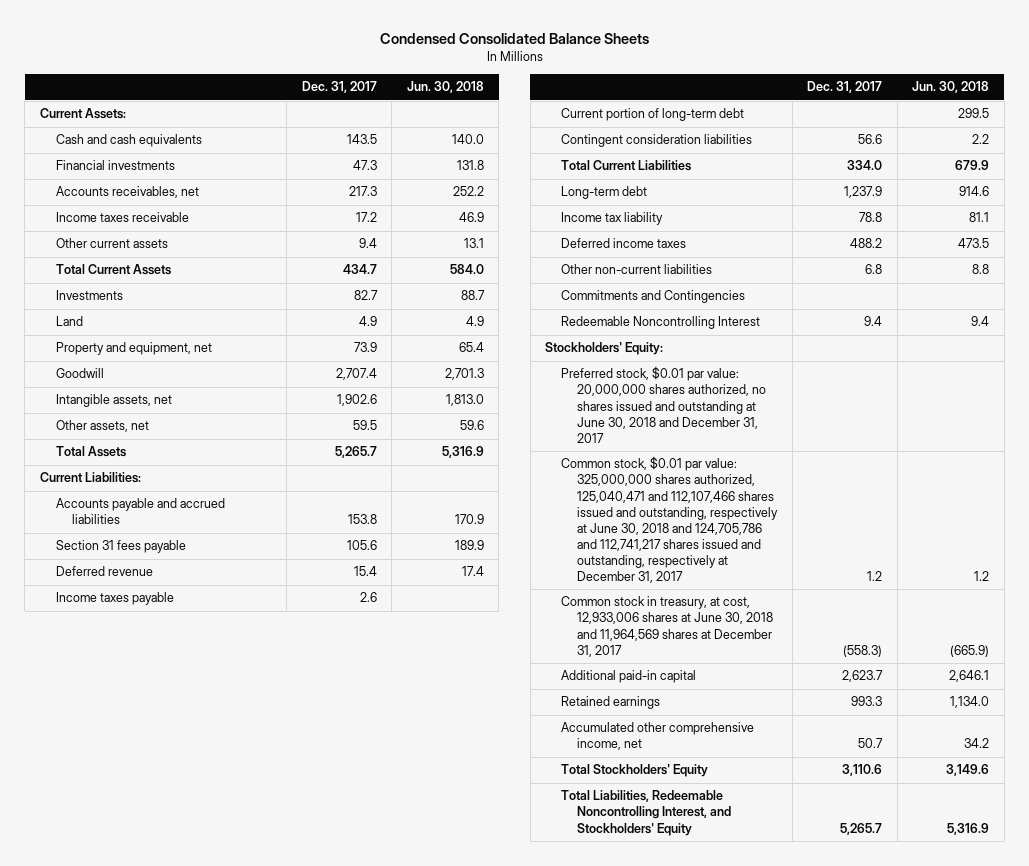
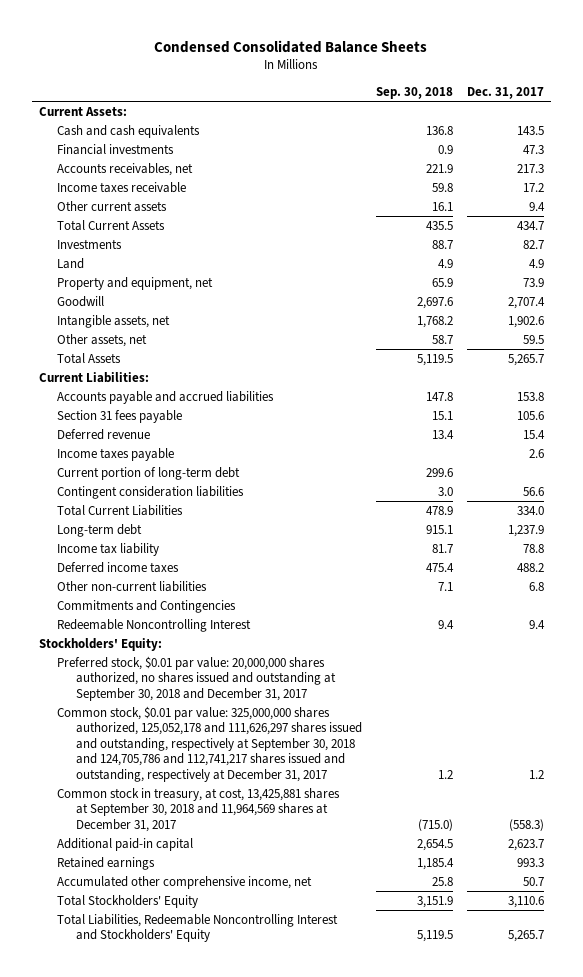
- | Dec. 31, 2017 | Jun. 30, 2018
+ | Sep. 30, 2018 | Dec. 31, 2017
- Preferred stock, $0.01 par value: 20,000,000 shares authorized, no shares issued and outstanding at June 30, 2018 and December 31, 2017
- Common stock, $0.01 par value: 325,000,000 shares authorized, 125,040,471 and 112,107,466 shares issued and outstanding, respectively at June 30, 2018 and 124,705,786 and 112,741,217 shares issued and outstanding, respectively at December 31, 2017 | 1.2 | 1.2
- Common stock in treasury, at cost, 12,933,006 shares at June 30, 2018 and 11,964,569 shares at December 31, 2017 | (558.3) | (665.9)
+ Preferred stock, $0.01 par value: 20,000,000 shares authorized, no shares issued and outstanding at September 30, 2018 and December 31, 2017
+ Common stock, $0.01 par value: 325,000,000 shares authorized, 125,052,178 and 111,626,297 shares issued and outstanding, respectively at September 30, 2018 and 124,705,786 and 112,741,217 shares issued and outstanding, respectively at December 31, 2017 | 1.2 | 1.2
+ Common stock in treasury, at cost, 13,425,881 shares at September 30, 2018 and 11,964,569 shares at December 31, 2017 | (715.0) | (558.3)
- Total Liabilities, Redeemable Noncontrolling Interest, and Stockholders' Equity | 5,265.7 | 5,316.9
+ Total Liabilities, Redeemable Noncontrolling Interest and Stockholders' Equity | 5,119.5 | 5,265.7

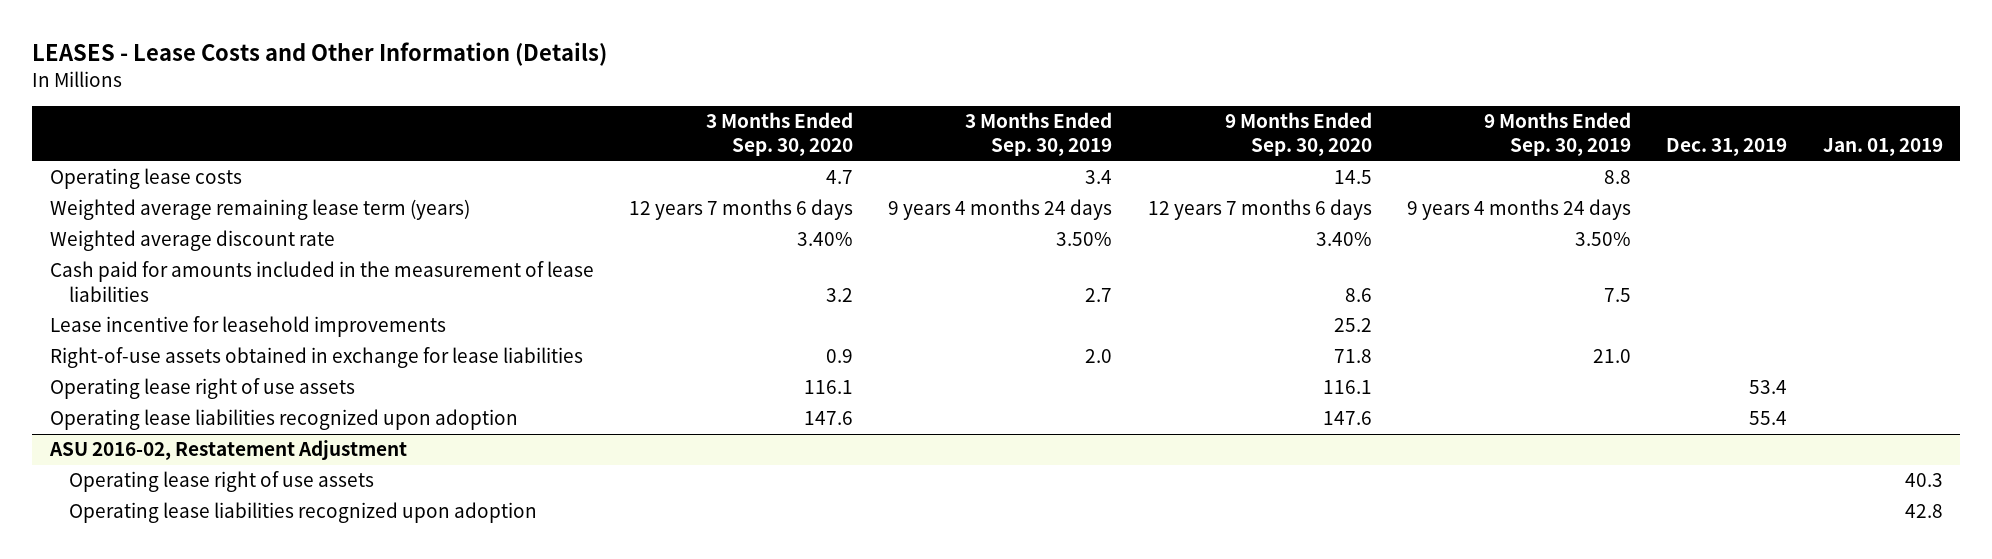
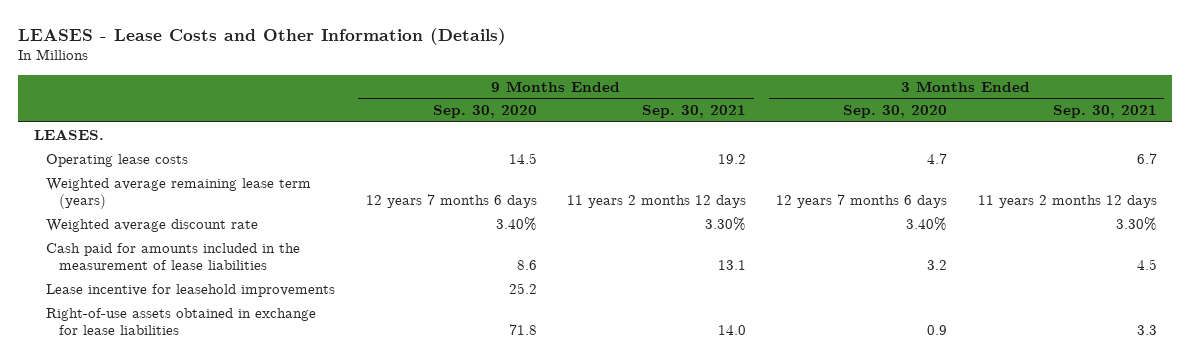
- | 3 Months Ended Sep. 30, 2020 | 3 Months Ended Sep. 30, 2019 | 9 Months Ended Sep. 30, 2020 | 9 Months Ended Sep. 30, 2019 | Dec. 31, 2019 | Jan. 01, 2019
+ | 9 Months Ended Sep. 30, 2020 | 9 Months Ended Sep. 30, 2021 | 3 Months Ended Sep. 30, 2020 | 3 Months Ended Sep. 30, 2021
+ LEASES.
- Operating lease right of use assets | 116.1 | | 116.1 | | 53.4 |
- Operating lease liabilities recognized upon adoption | 147.6 | | 147.6 | | 55.4 |
- ASU 2016-02, Restatement Adjustment
- Operating lease right of use assets | | | | | | 40.3
- Operating lease liabilities recognized upon adoption | | | | | | 42.8

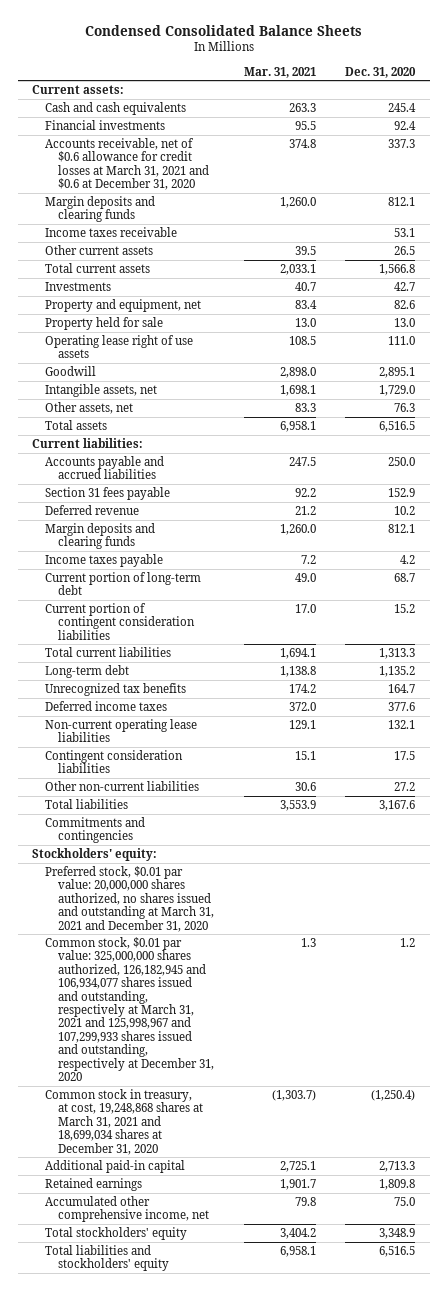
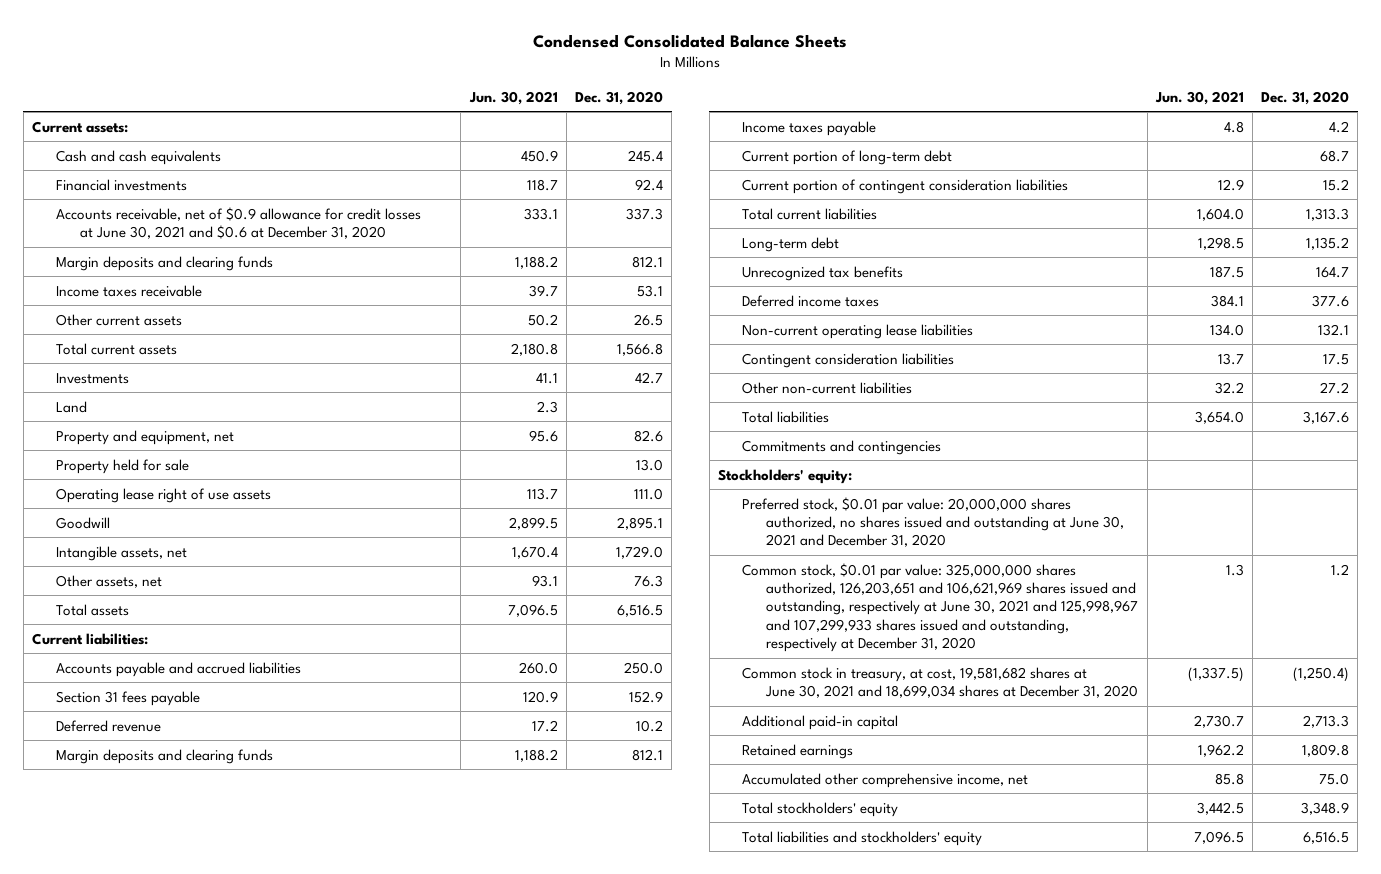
- | Mar. 31, 2021 | Dec. 31, 2020
+ | Jun. 30, 2021 | Dec. 31, 2020
- Accounts receivable, net of $0.6 allowance for credit losses at March 31, 2021 and $0.6 at December 31, 2020 | 374.8 | 337.3
+ Accounts receivable, net of $0.9 allowance for credit losses at June 30, 2021 and $0.6 at December 31, 2020 | 333.1 | 337.3
+ Land | 2.3 |
- Preferred stock, $0.01 par value: 20,000,000 shares authorized, no shares issued and outstanding at March 31, 2021 and December 31, 2020
- Common stock, $0.01 par value: 325,000,000 shares authorized, 126,182,945 and 106,934,077 shares issued and outstanding, respectively at March 31, 2021 and 125,998,967 and 107,299,933 shares issued and outstanding, respectively at December 31, 2020 | 1.3 | 1.2
- Common stock in treasury, at cost, 19,248,868 shares at March 31, 2021 and 18,699,034 shares at December 31, 2020 | (1,303.7) | (1,250.4)
+ Preferred stock, $0.01 par value: 20,000,000 shares authorized, no shares issued and outstanding at June 30, 2021 and December 31, 2020
+ Common stock, $0.01 par value: 325,000,000 shares authorized, 126,203,651 and 106,621,969 shares issued and outstanding, respectively at June 30, 2021 and 125,998,967 and 107,299,933 shares issued and outstanding, respectively at December 31, 2020 | 1.3 | 1.2
+ Common stock in treasury, at cost, 19,581,682 shares at June 30, 2021 and 18,699,034 shares at December 31, 2020 | (1,337.5) | (1,250.4)

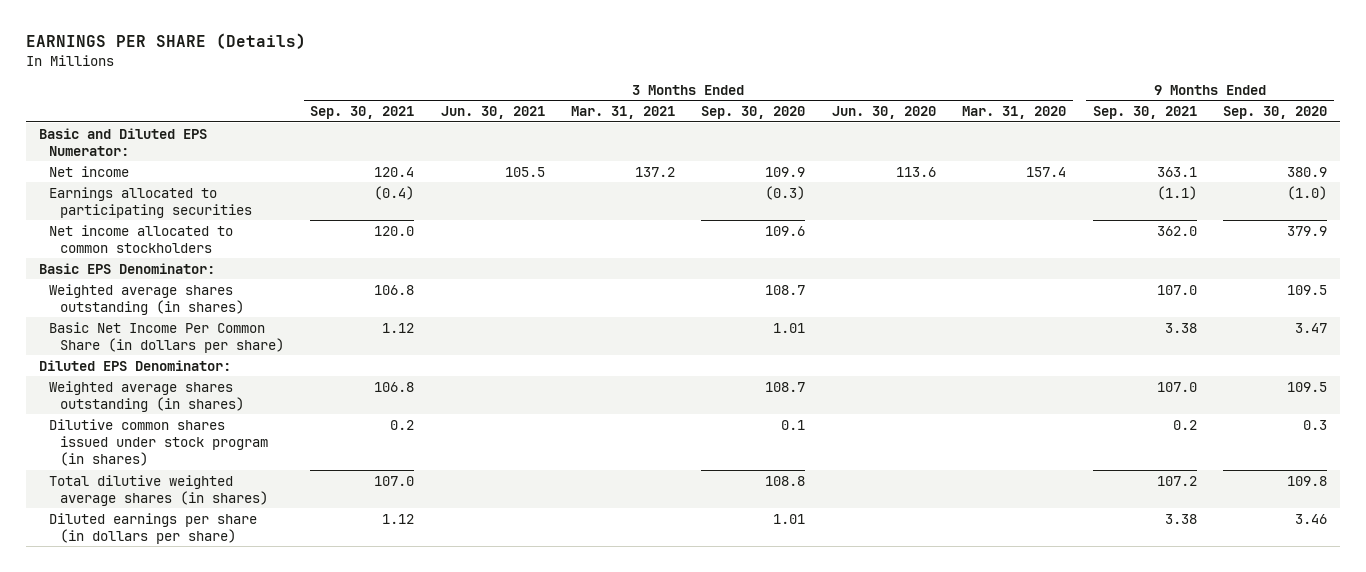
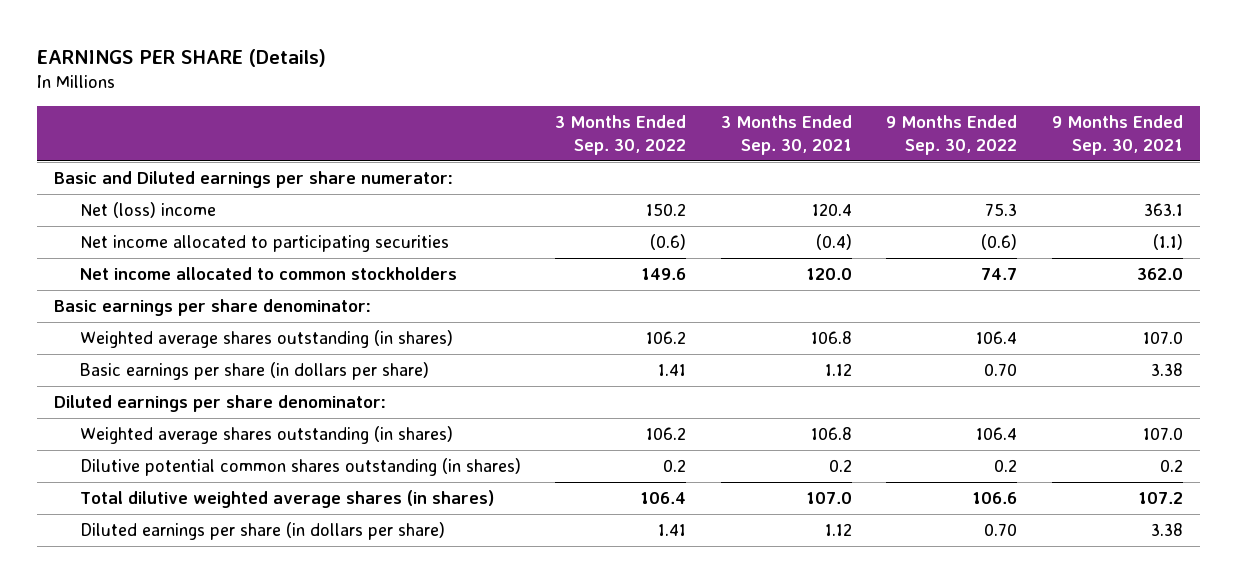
- | 3 Months Ended Sep. 30, 2021 | 3 Months Ended Jun. 30, 2021 | 3 Months Ended Mar. 31, 2021 | 3 Months Ended Sep. 30, 2020 | 3 Months Ended Jun. 30, 2020 | 3 Months Ended Mar. 31, 2020 | 9 Months Ended Sep. 30, 2021 | 9 Months Ended Sep. 30, 2020
+ | 3 Months Ended Sep. 30, 2022 | 3 Months Ended Sep. 30, 2021 | 9 Months Ended Sep. 30, 2022 | 9 Months Ended Sep. 30, 2021
- Basic and Diluted EPS Numerator:
- Net income | 120.4 | 105.5 | 137.2 | 109.9 | 113.6 | 157.4 | 363.1 | 380.9
- Earnings allocated to participating securities | (0.4) | | | (0.3) | | | (1.1) | (1.0)
+ Basic and Diluted earnings per share numerator:
+ Net (loss) income | 150.2 | 120.4 | 75.3 | 363.1
+ Net income allocated to participating securities | (0.6) | (0.4) | (0.6) | (1.1)
- Basic EPS Denominator:
+ Basic earnings per share denominator:
- Basic Net Income Per Common Share (in dollars per share) | 1.12 | | | 1.01 | | | 3.38 | 3.47
- Diluted EPS Denominator:
+ Basic earnings per share (in dollars per share) | 1.41 | 1.12 | 0.70 | 3.38
+ Diluted earnings per share denominator:
- Dilutive common shares issued under stock program (in shares) | 0.2 | | | 0.1 | | | 0.2 | 0.3
+ Dilutive potential common shares outstanding (in shares) | 0.2 | 0.2 | 0.2 | 0.2

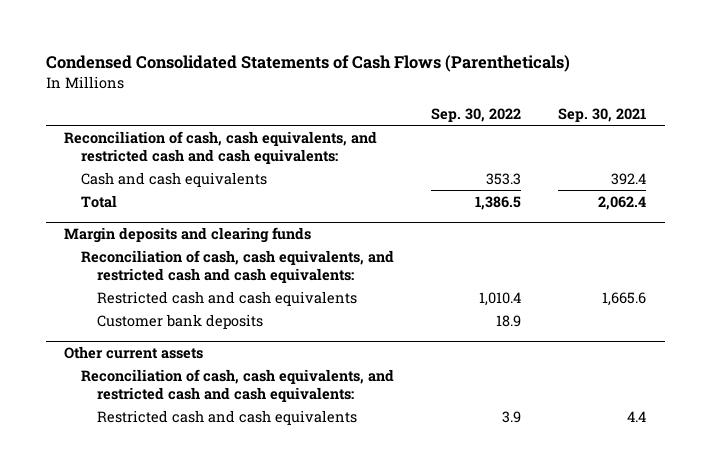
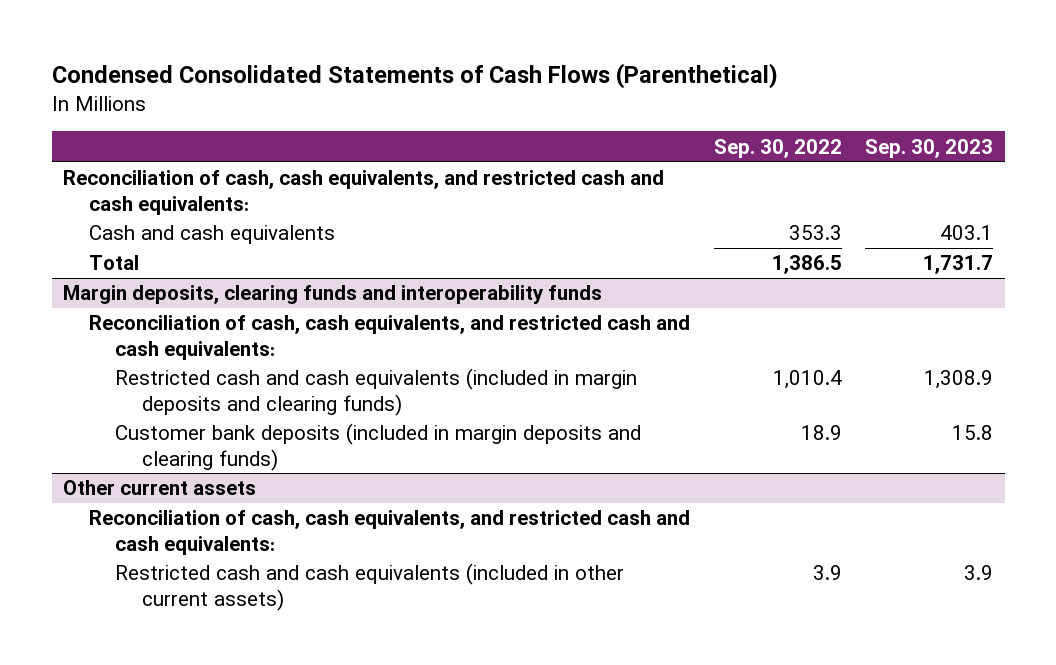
- Condensed Consolidated Statements of Cash Flows (Parentheticals)
+ Condensed Consolidated Statements of Cash Flows (Parenthetical)
- | Sep. 30, 2022 | Sep. 30, 2021
+ | Sep. 30, 2022 | Sep. 30, 2023
- Margin deposits and clearing funds
+ Margin deposits, clearing funds and interoperability funds
- Restricted cash and cash equivalents | 1,010.4 | 1,665.6
- Customer bank deposits | 18.9 |
+ Restricted cash and cash equivalents (included in margin deposits and clearing funds) | 1,010.4 | 1,308.9
+ Customer bank deposits (included in margin deposits and clearing funds) | 18.9 | 15.8
@ Other current assets
- Restricted cash and cash equivalents | 3.9 | 4.4
+ Restricted cash and cash equivalents (included in other current assets) | 3.9 | 3.9

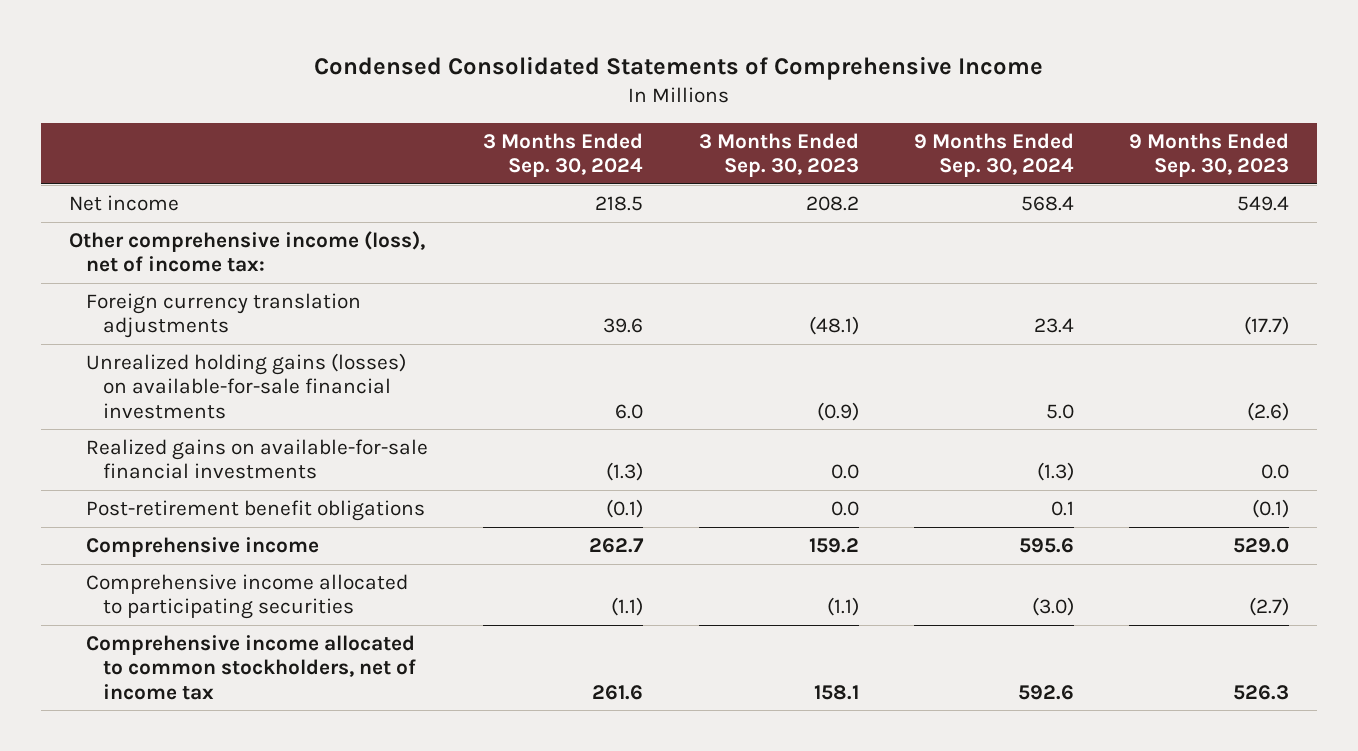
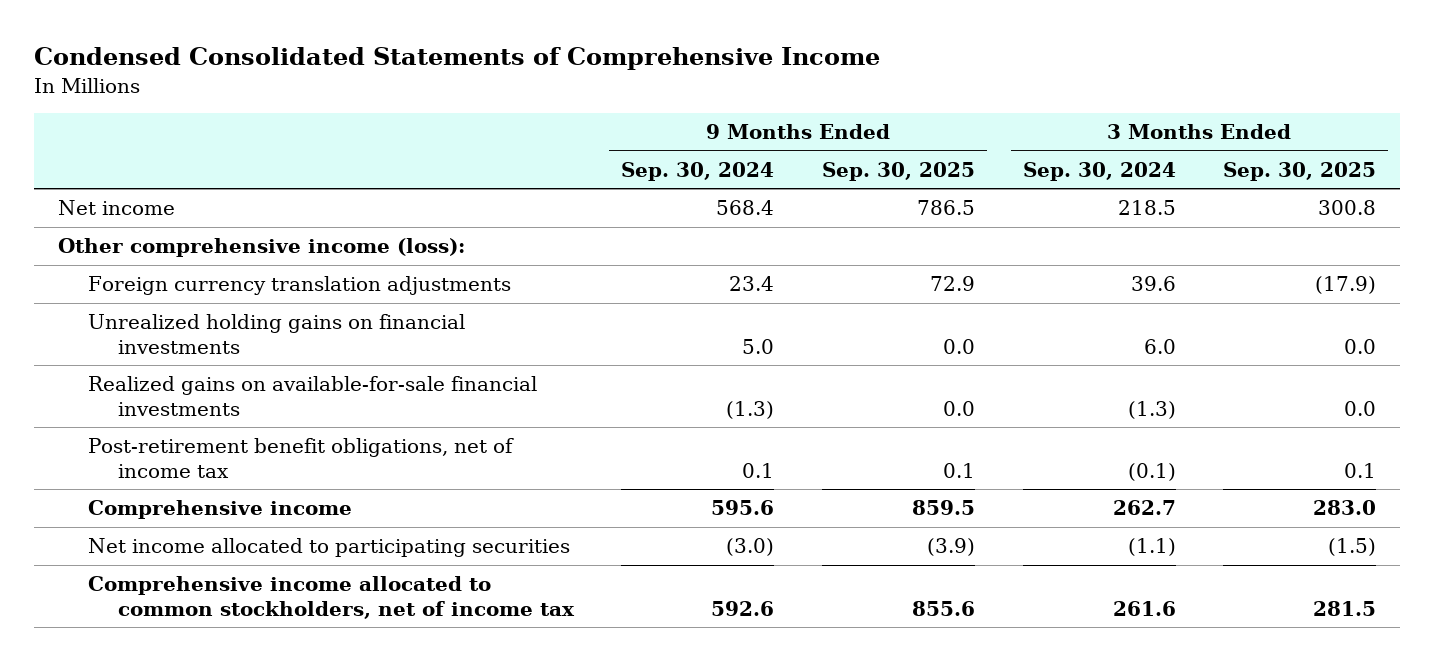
- | 3 Months Ended Sep. 30, 2024 | 3 Months Ended Sep. 30, 2023 | 9 Months Ended Sep. 30, 2024 | 9 Months Ended Sep. 30, 2023
+ | 9 Months Ended Sep. 30, 2024 | 9 Months Ended Sep. 30, 2025 | 3 Months Ended Sep. 30, 2024 | 3 Months Ended Sep. 30, 2025
- Other comprehensive income (loss), net of income tax:
+ Other comprehensive income (loss):
- Unrealized holding gains (losses) on available-for-sale financial investments | 6.0 | (0.9) | 5.0 | (2.6)
+ Unrealized holding gains on financial investments | 5.0 | 0.0 | 6.0 | 0.0
- Post-retirement benefit obligations | (0.1) | 0.0 | 0.1 | (0.1)
+ Post-retirement benefit obligations, net of income tax | 0.1 | 0.1 | (0.1) | 0.1
- Comprehensive income allocated to participating securities | (1.1) | (1.1) | (3.0) | (2.7)
+ Net income allocated to participating securities | (3.0) | (3.9) | (1.1) | (1.5)

